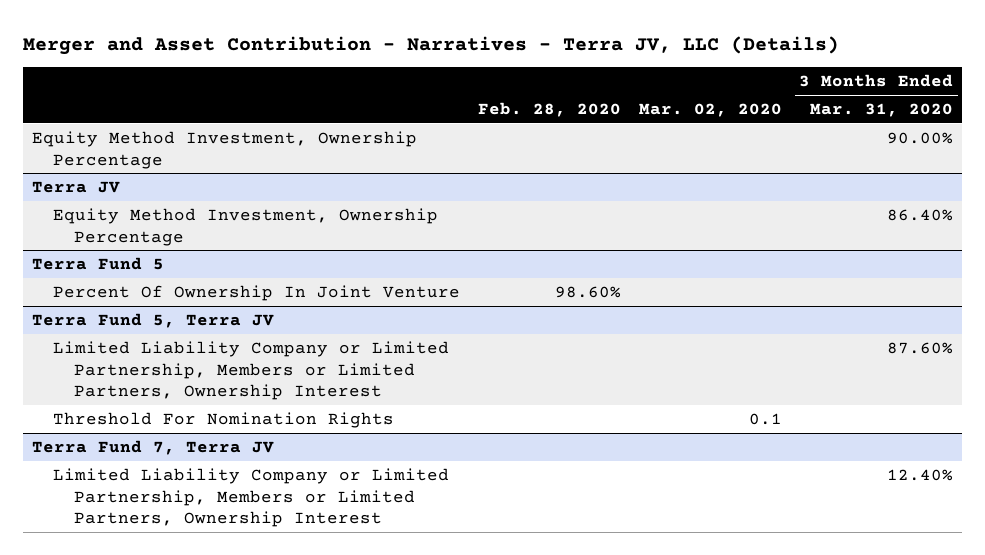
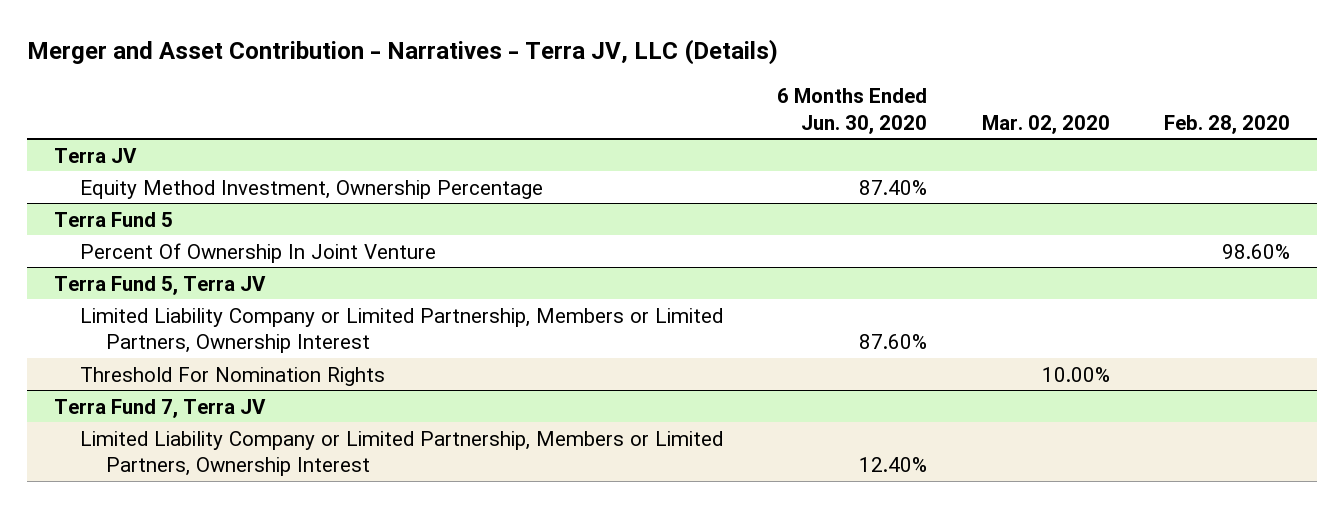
- | Feb. 28, 2020 | Mar. 02, 2020 | 3 Months Ended Mar. 31, 2020
+ | 6 Months Ended Jun. 30, 2020 | Mar. 02, 2020 | Feb. 28, 2020
- Equity Method Investment, Ownership Percentage | | | 90.00%
@ Terra Fund 5, Terra JV
- Threshold For Nomination Rights | | 0.1 |
+ Threshold For Nomination Rights | | 10.00% |

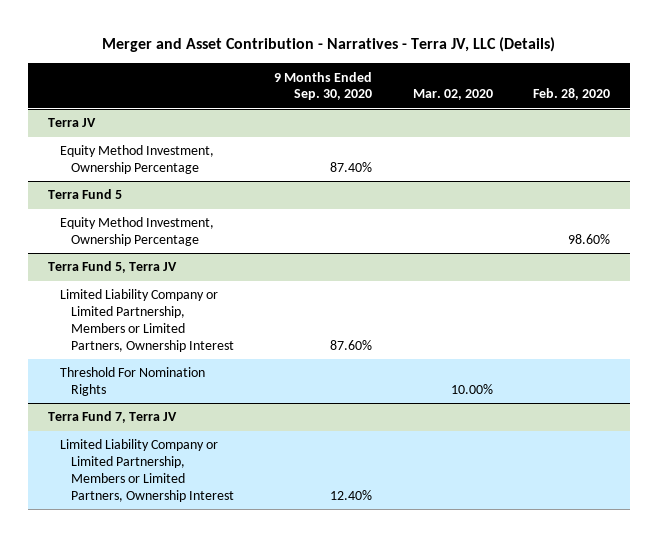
- | 6 Months Ended Jun. 30, 2020 | Mar. 02, 2020 | Feb. 28, 2020
+ | 9 Months Ended Sep. 30, 2020 | Mar. 02, 2020 | Feb. 28, 2020
@ Terra Fund 5
- Percent Of Ownership In Joint Venture | | | 98.60%
+ Equity Method Investment, Ownership Percentage | | | 98.60%

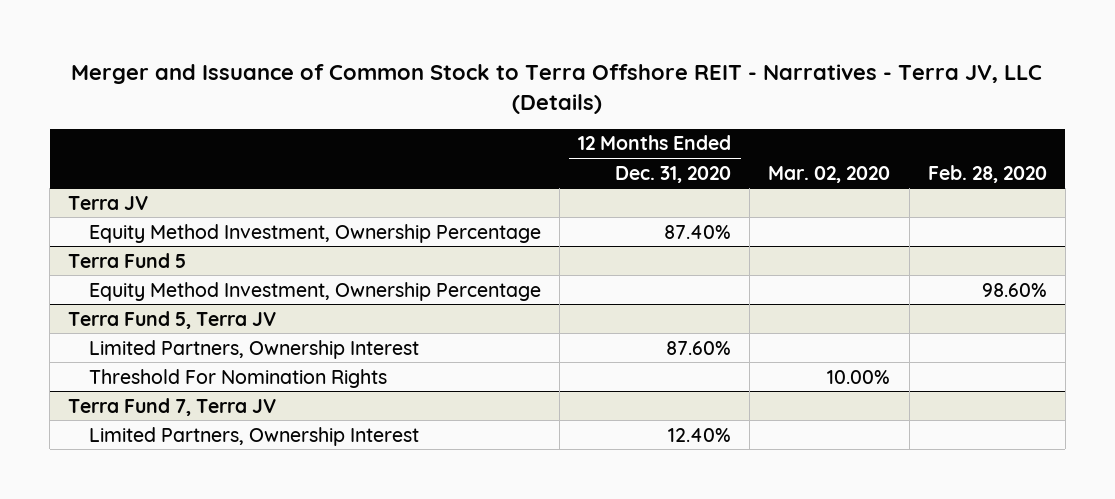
- Merger and Asset Contribution - Narratives - Terra JV, LLC (Details)
+ Merger and Issuance of Common Stock to Terra Offshore REIT - Narratives - Terra JV, LLC (Details)
- | 9 Months Ended Sep. 30, 2020 | Mar. 02, 2020 | Feb. 28, 2020
+ | 12 Months Ended Dec. 31, 2020 | Mar. 02, 2020 | Feb. 28, 2020
@ Terra Fund 5, Terra JV
- Limited Liability Company or Limited Partnership, Members or Limited Partners, Ownership Interest | 87.60% | |
+ Limited Partners, Ownership Interest | 87.60% | |
@ Terra Fund 7, Terra JV
- Limited Liability Company or Limited Partnership, Members or Limited Partners, Ownership Interest | 12.40% | |
+ Limited Partners, Ownership Interest | 12.40% | |

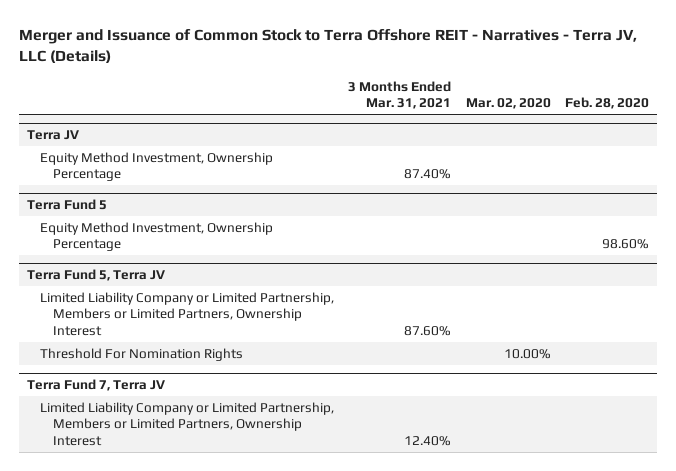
- | 12 Months Ended Dec. 31, 2020 | Mar. 02, 2020 | Feb. 28, 2020
+ | 3 Months Ended Mar. 31, 2021 | Mar. 02, 2020 | Feb. 28, 2020
@ Terra Fund 5, Terra JV
- Limited Partners, Ownership Interest | 87.60% | |
+ Limited Liability Company or Limited Partnership, Members or Limited Partners, Ownership Interest | 87.60% | |
@ Terra Fund 7, Terra JV
- Limited Partners, Ownership Interest | 12.40% | |
+ Limited Liability Company or Limited Partnership, Members or Limited Partners, Ownership Interest | 12.40% | |

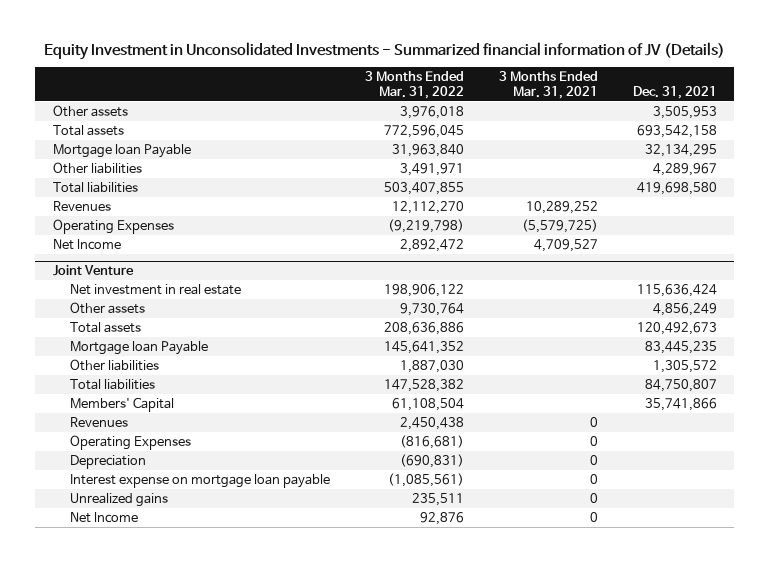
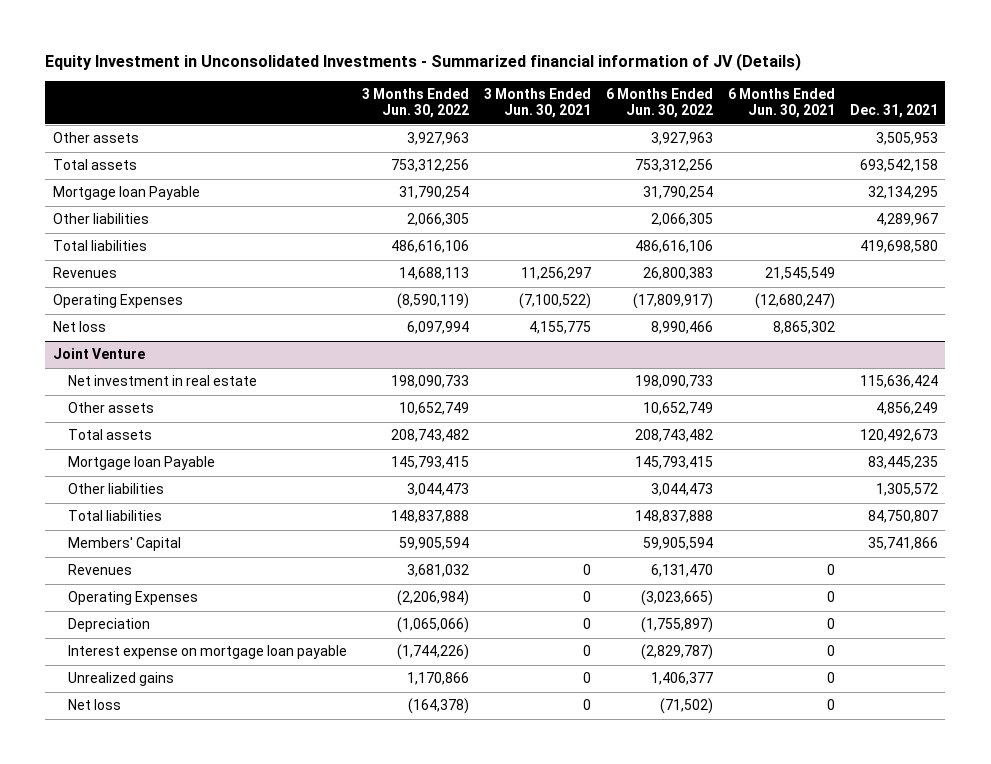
- | 3 Months Ended Mar. 31, 2022 | 3 Months Ended Mar. 31, 2021 | Dec. 31, 2021
+ | 3 Months Ended Jun. 30, 2022 | 3 Months Ended Jun. 30, 2021 | 6 Months Ended Jun. 30, 2022 | 6 Months Ended Jun. 30, 2021 | Dec. 31, 2021
- Net lncome | 2,892,472 | 4,709,527 |
+ Net loss | 6,097,994 | 4,155,775 | 8,990,466 | 8,865,302 |
@ Joint Venture
- Net lncome | 92,876 | 0 |
+ Net loss | (164,378) | 0 | (71,502) | 0 |

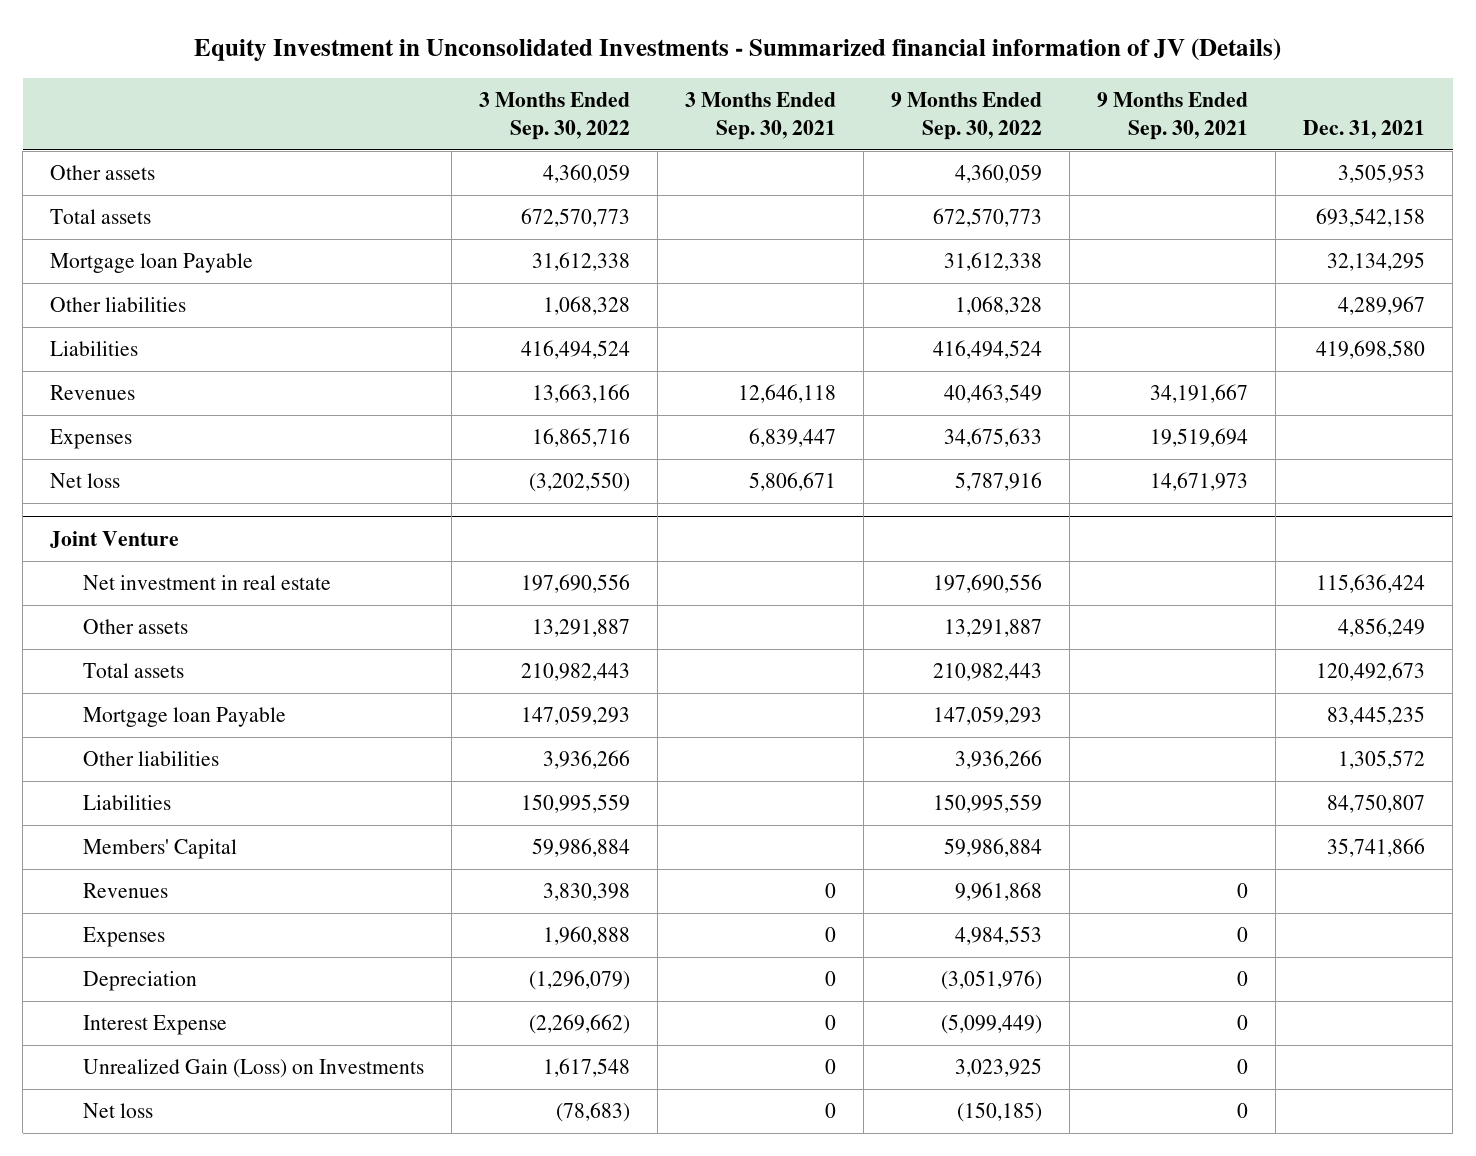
- | 3 Months Ended Jun. 30, 2022 | 3 Months Ended Jun. 30, 2021 | 6 Months Ended Jun. 30, 2022 | 6 Months Ended Jun. 30, 2021 | Dec. 31, 2021
+ | 3 Months Ended Sep. 30, 2022 | 3 Months Ended Sep. 30, 2021 | 9 Months Ended Sep. 30, 2022 | 9 Months Ended Sep. 30, 2021 | Dec. 31, 2021
- Total liabilities | 486,616,106 | | 486,616,106 | | 419,698,580
+ Liabilities | 416,494,524 | | 416,494,524 | | 419,698,580
- Operating Expenses | (8,590,119) | (7,100,522) | (17,809,917) | (12,680,247) |
+ Expenses | 16,865,716 | 6,839,447 | 34,675,633 | 19,519,694 |
@ Joint Venture
- Total liabilities | 148,837,888 | | 148,837,888 | | 84,750,807
+ Liabilities | 150,995,559 | | 150,995,559 | | 84,750,807
- Operating Expenses | (2,206,984) | 0 | (3,023,665) | 0 |
+ Expenses | 1,960,888 | 0 | 4,984,553 | 0 |
- Interest expense on mortgage loan payable | (1,744,226) | 0 | (2,829,787) | 0 |
- Unrealized gains | 1,170,866 | 0 | 1,406,377 | 0 |
+ Interest Expense | (2,269,662) | 0 | (5,099,449) | 0 |
+ Unrealized Gain (Loss) on Investments | 1,617,548 | 0 | 3,023,925 | 0 |

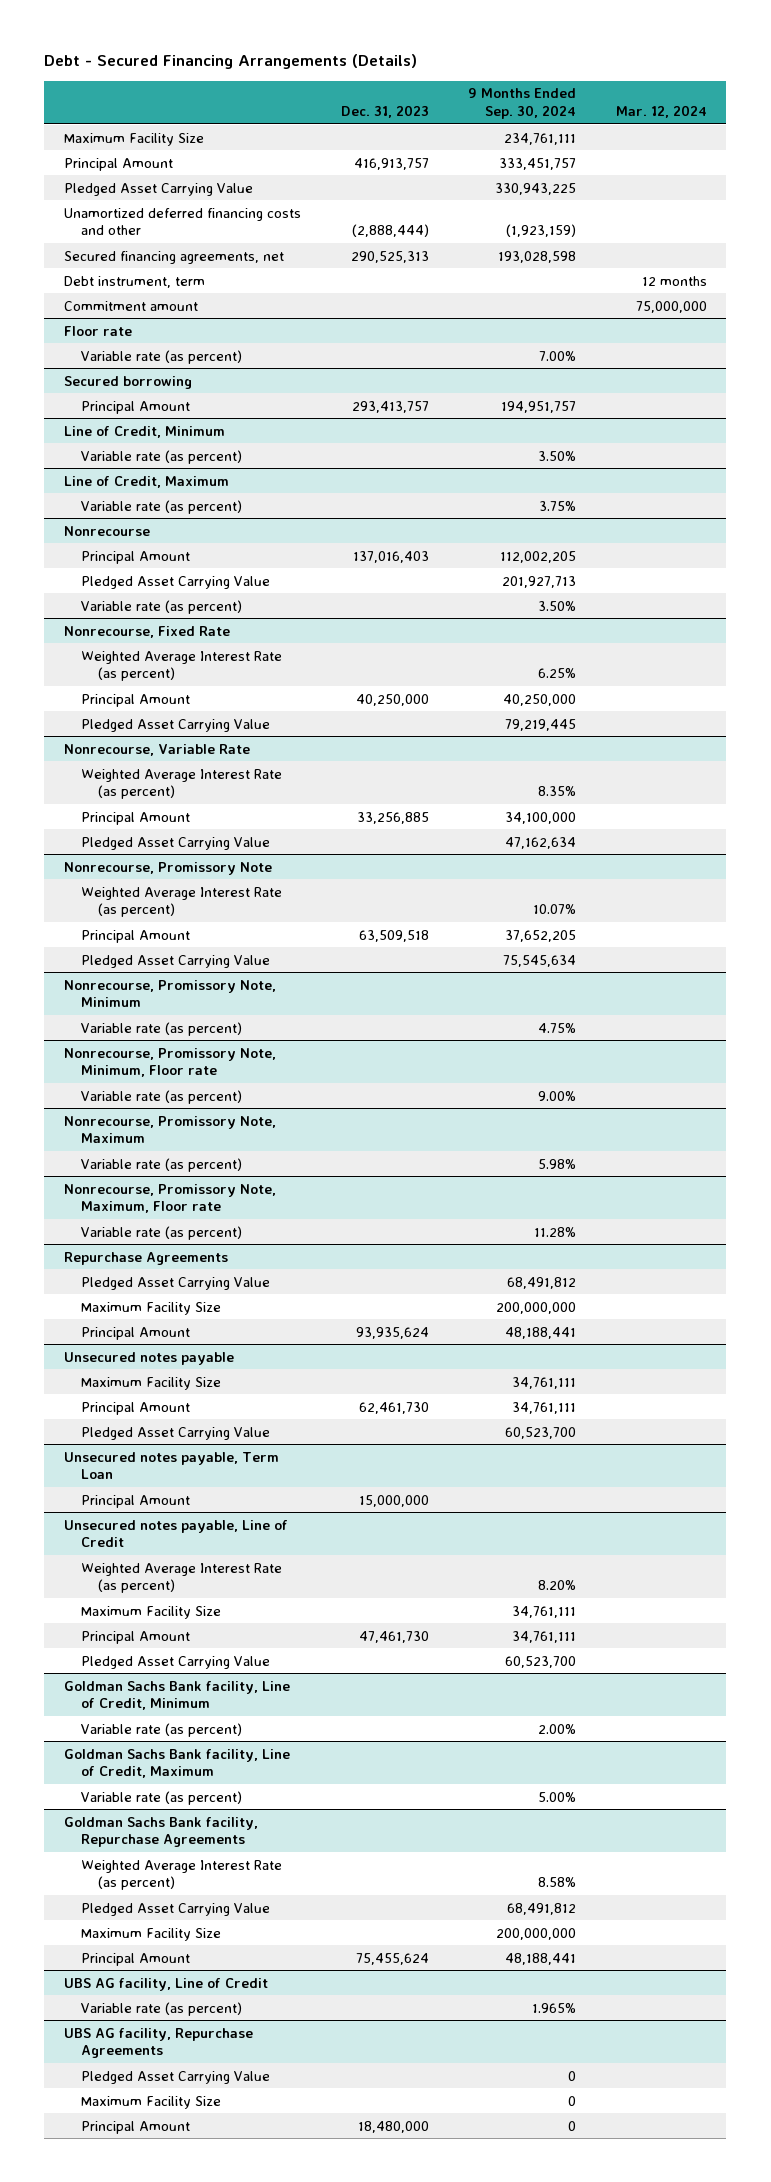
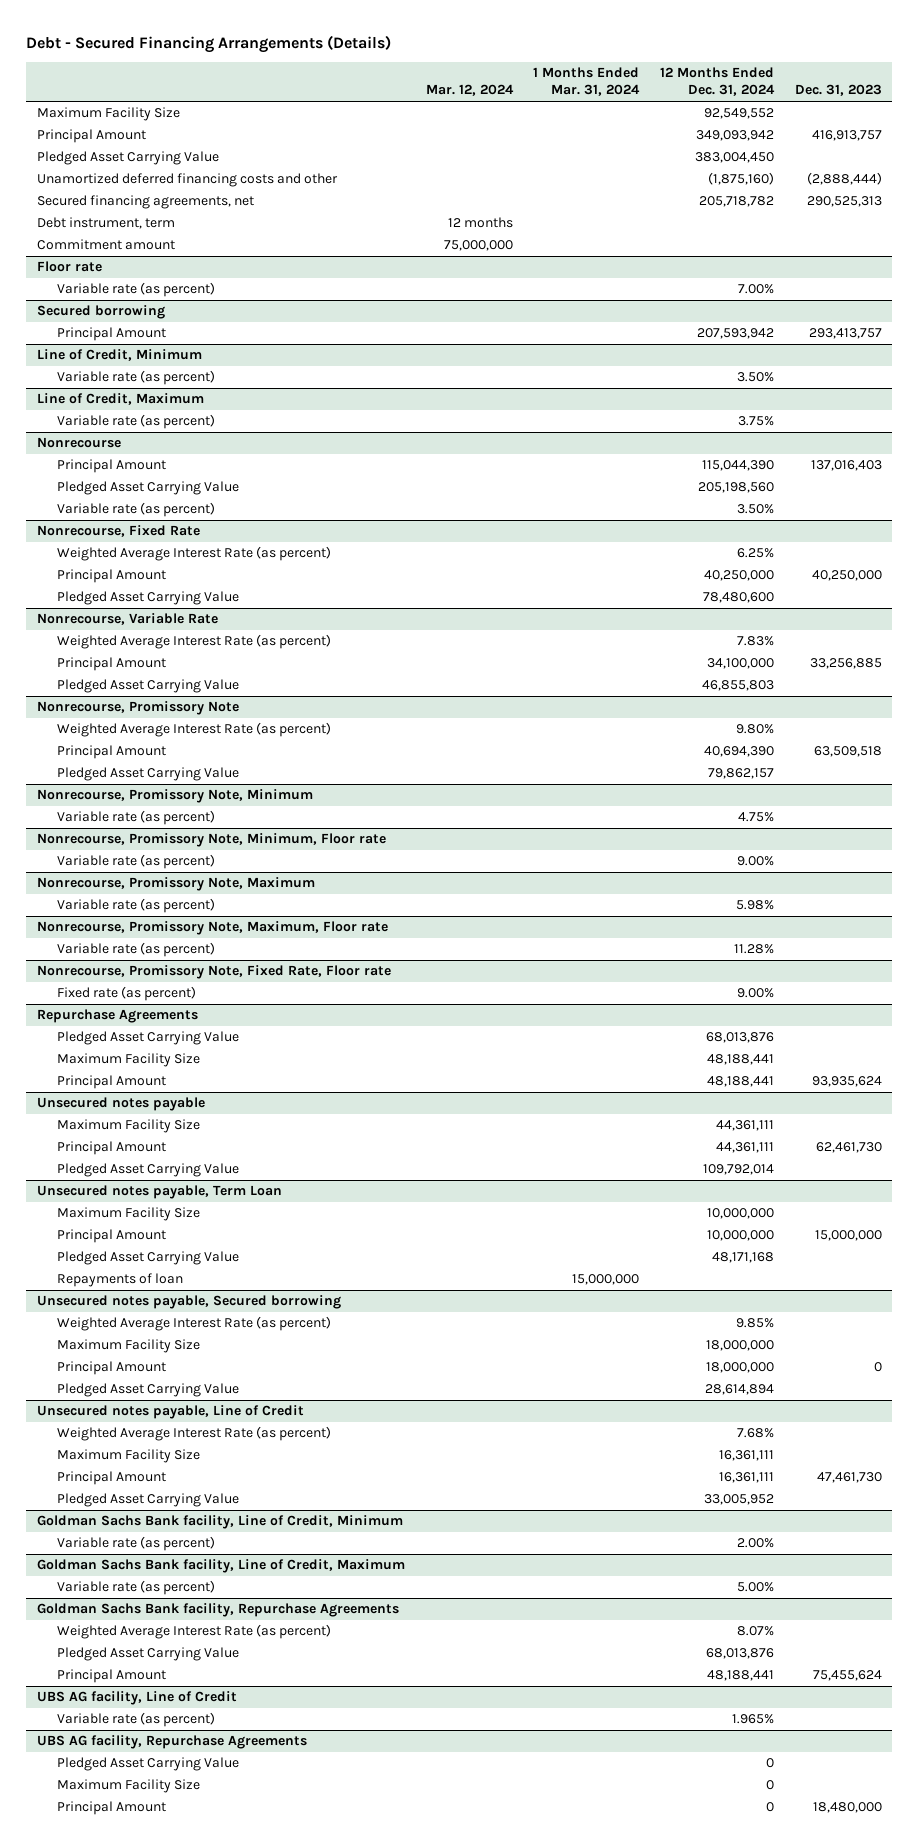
- | Dec. 31, 2023 | 9 Months Ended Sep. 30, 2024 | Mar. 12, 2024
+ | Mar. 12, 2024 | 1 Months Ended Mar. 31, 2024 | 12 Months Ended Dec. 31, 2024 | Dec. 31, 2023
+ Nonrecourse, Promissory Note, Fixed Rate, Floor rate
+ Fixed rate (as percent) | | | 9.00% |
@ Unsecured notes payable, Term Loan
+ Maximum Facility Size | | | 10,000,000 |
+ Pledged Asset Carrying Value | | | 48,171,168 |
+ Repayments of loan | | 15,000,000 | |
+ Unsecured notes payable, Secured borrowing
+ Weighted Average Interest Rate (as percent) | | | 9.85% |
+ Maximum Facility Size | | | 18,000,000 |
+ Principal Amount | | | 18,000,000 | 0
+ Pledged Asset Carrying Value | | | 28,614,894 |
@ Goldman Sachs Bank facility, Repurchase Agreements
- Maximum Facility Size | | 200,000,000 |

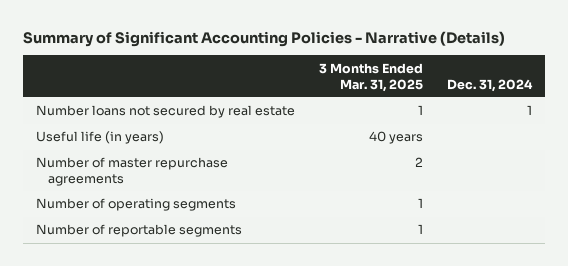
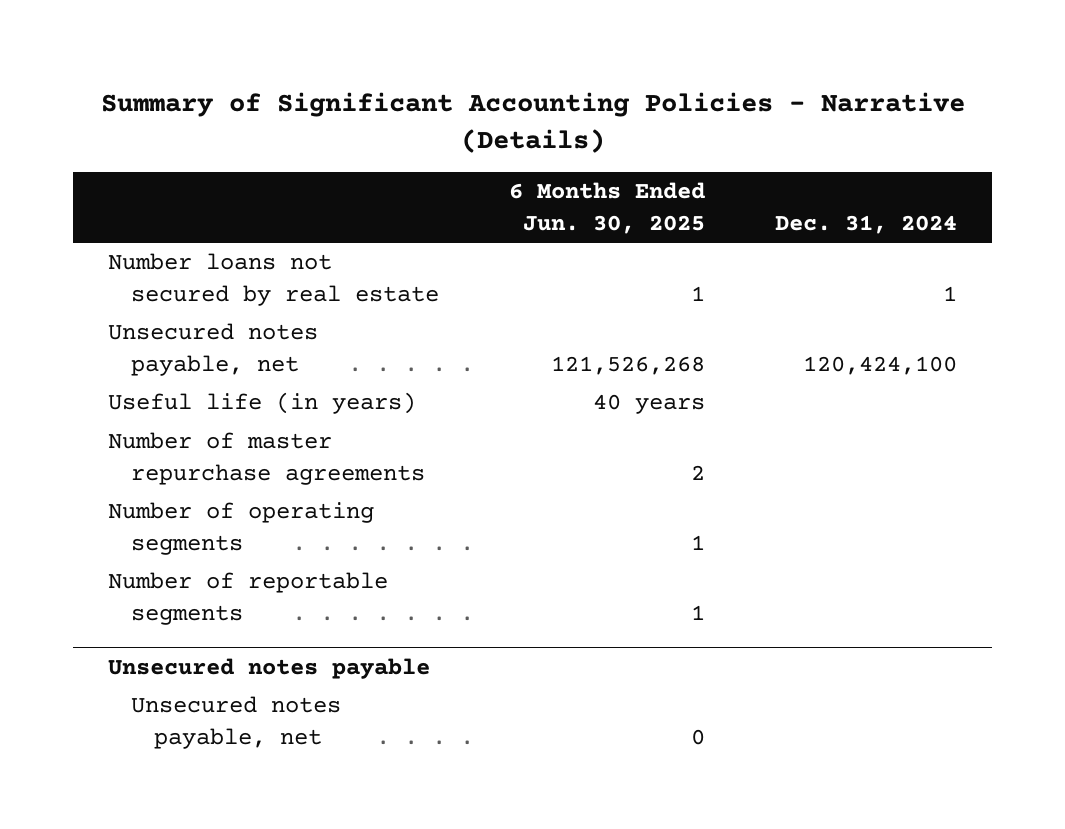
- | 3 Months Ended Mar. 31, 2025 | Dec. 31, 2024
+ | 6 Months Ended Jun. 30, 2025 | Dec. 31, 2024
+ Unsecured notes payable, net | 121,526,268 | 120,424,100
+ Unsecured notes payable
+ Unsecured notes payable, net | 0 |

